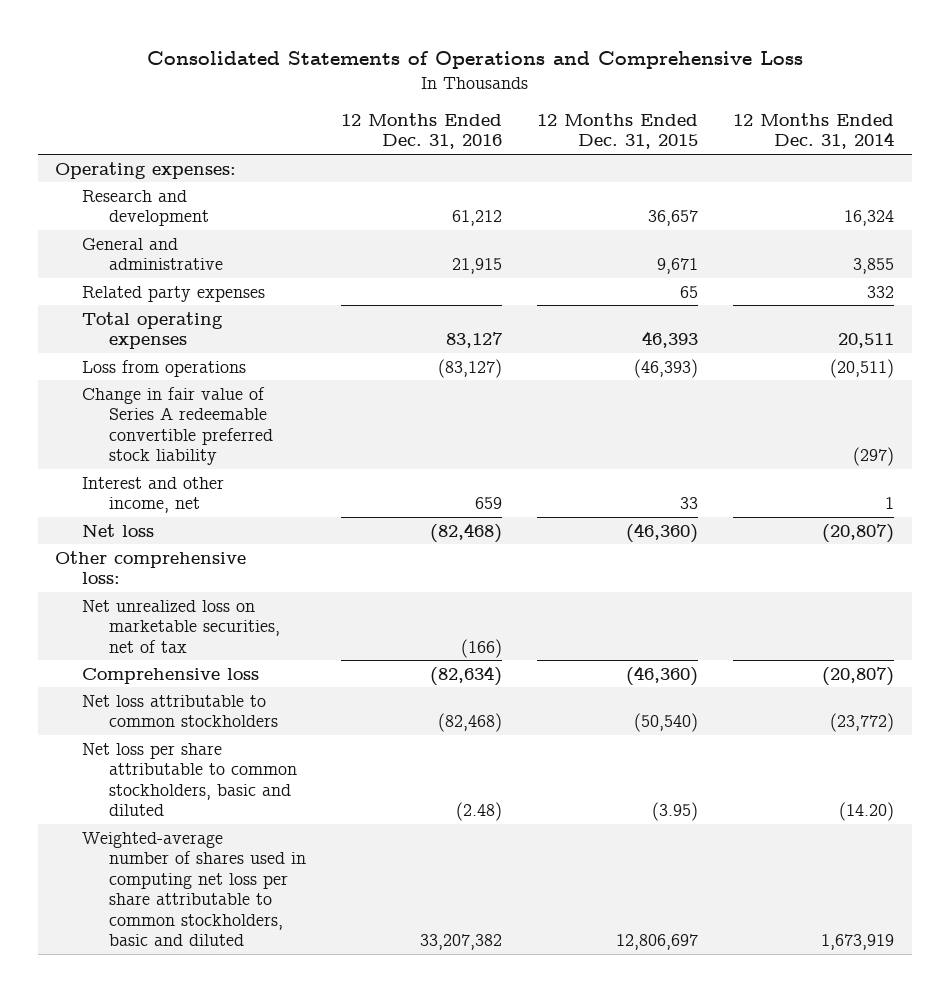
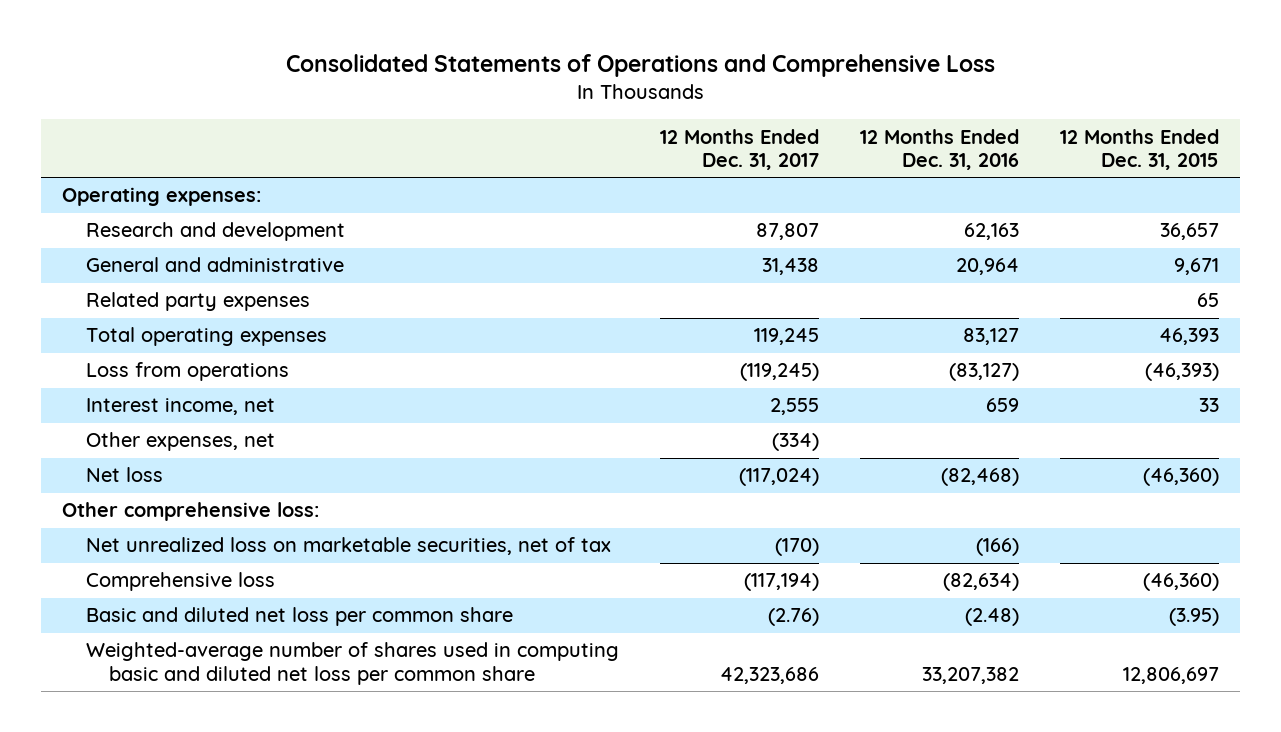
- | 12 Months Ended Dec. 31, 2016 | 12 Months Ended Dec. 31, 2015 | 12 Months Ended Dec. 31, 2014
+ | 12 Months Ended Dec. 31, 2017 | 12 Months Ended Dec. 31, 2016 | 12 Months Ended Dec. 31, 2015
- Research and development | 61,212 | 36,657 | 16,324
- General and administrative | 21,915 | 9,671 | 3,855
+ Research and development | 87,807 | 62,163 | 36,657
+ General and administrative | 31,438 | 20,964 | 9,671
- Change in fair value of Series A redeemable convertible preferred stock liability | | | (297)
- Interest and other income, net | 659 | 33 | 1
+ Interest income, net | 2,555 | 659 | 33
+ Other expenses, net | (334) | |
- Net loss attributable to common stockholders | (82,468) | (50,540) | (23,772)
- Net loss per share attributable to common stockholders, basic and diluted | (2.48) | (3.95) | (14.20)
- Weighted-average number of shares used in computing net loss per share attributable to common stockholders, basic and diluted | 33,207,382 | 12,806,697 | 1,673,919
+ Basic and diluted net loss per common share | (2.76) | (2.48) | (3.95)
+ Weighted-average number of shares used in computing basic and diluted net loss per common share | 42,323,686 | 33,207,382 | 12,806,697

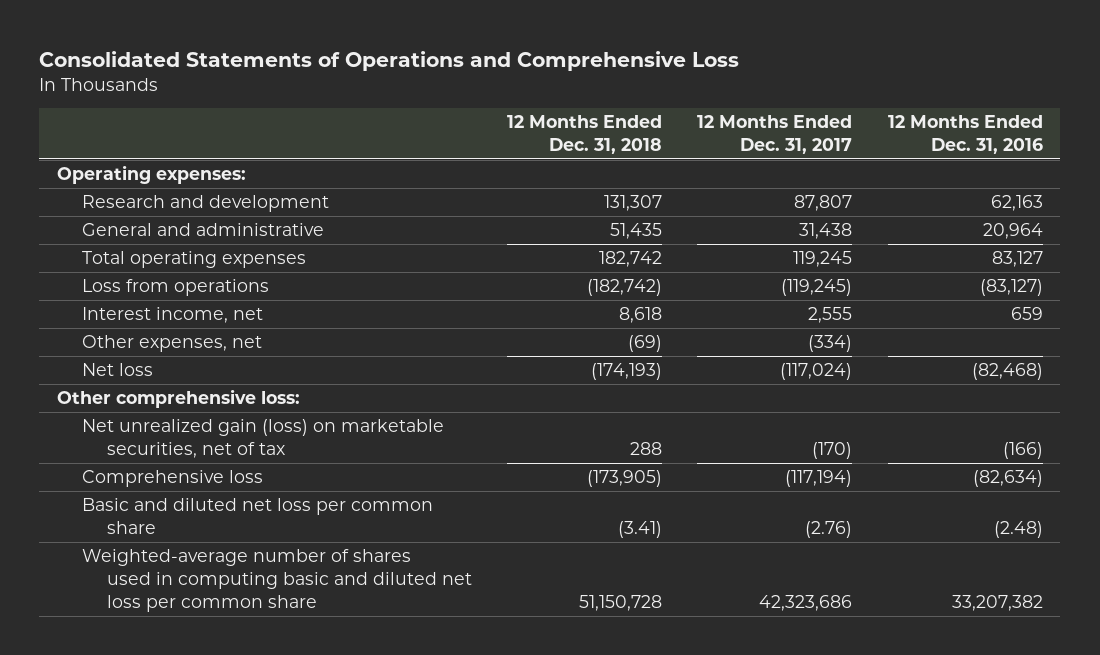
- | 12 Months Ended Dec. 31, 2017 | 12 Months Ended Dec. 31, 2016 | 12 Months Ended Dec. 31, 2015
+ | 12 Months Ended Dec. 31, 2018 | 12 Months Ended Dec. 31, 2017 | 12 Months Ended Dec. 31, 2016
- Related party expenses | | | 65
- Net unrealized loss on marketable securities, net of tax | (170) | (166) |
+ Net unrealized gain (loss) on marketable securities, net of tax | 288 | (170) | (166)

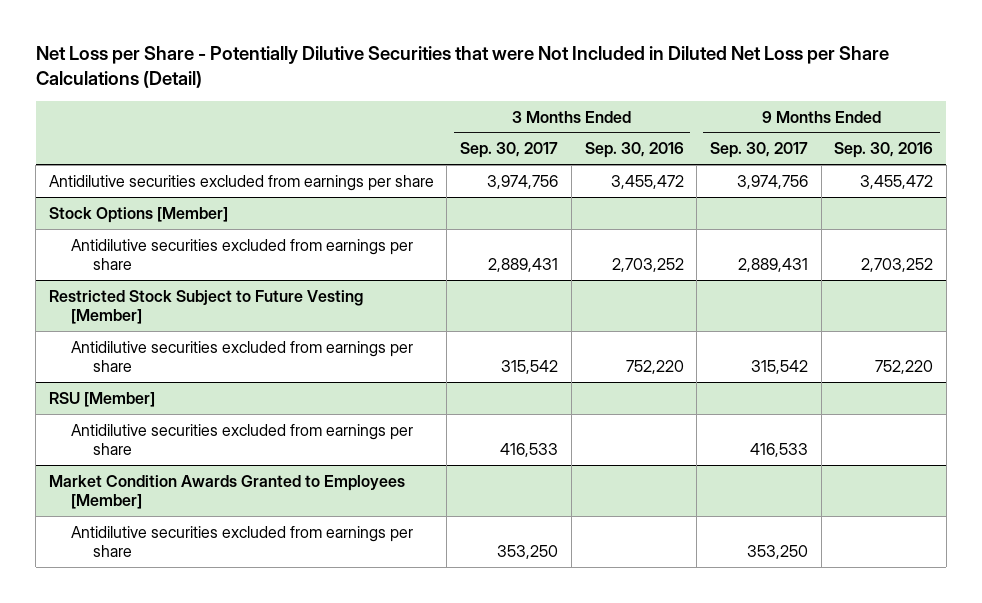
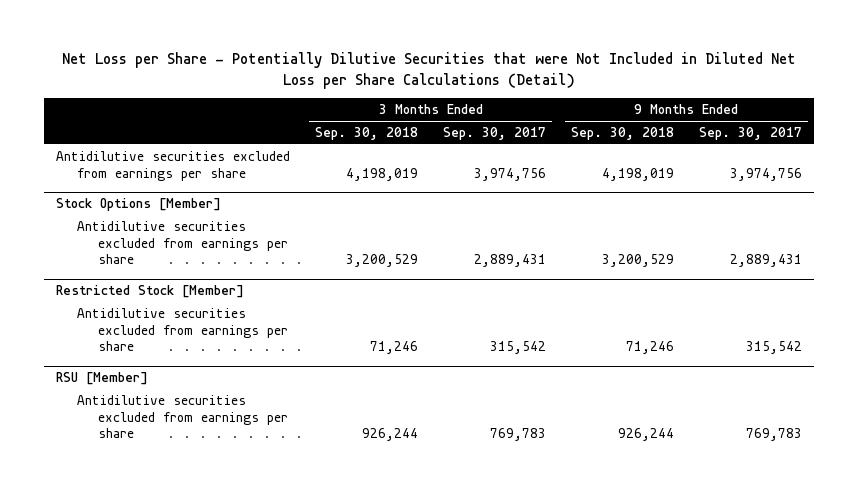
- | 3 Months Ended Sep. 30, 2017 | 3 Months Ended Sep. 30, 2016 | 9 Months Ended Sep. 30, 2017 | 9 Months Ended Sep. 30, 2016
+ | 3 Months Ended Sep. 30, 2018 | 3 Months Ended Sep. 30, 2017 | 9 Months Ended Sep. 30, 2018 | 9 Months Ended Sep. 30, 2017
- Restricted Stock Subject to Future Vesting [Member]
+ Restricted Stock [Member]
@ RSU [Member]
- Antidilutive securities excluded from earnings per share | 416,533 | | 416,533 |
- Market Condition Awards Granted to Employees [Member]
- Antidilutive securities excluded from earnings per share | 353,250 | | 353,250 |
@ RSU [Member]
+ Antidilutive securities excluded from earnings per share | 926,244 | 769,783 | 926,244 | 769,783

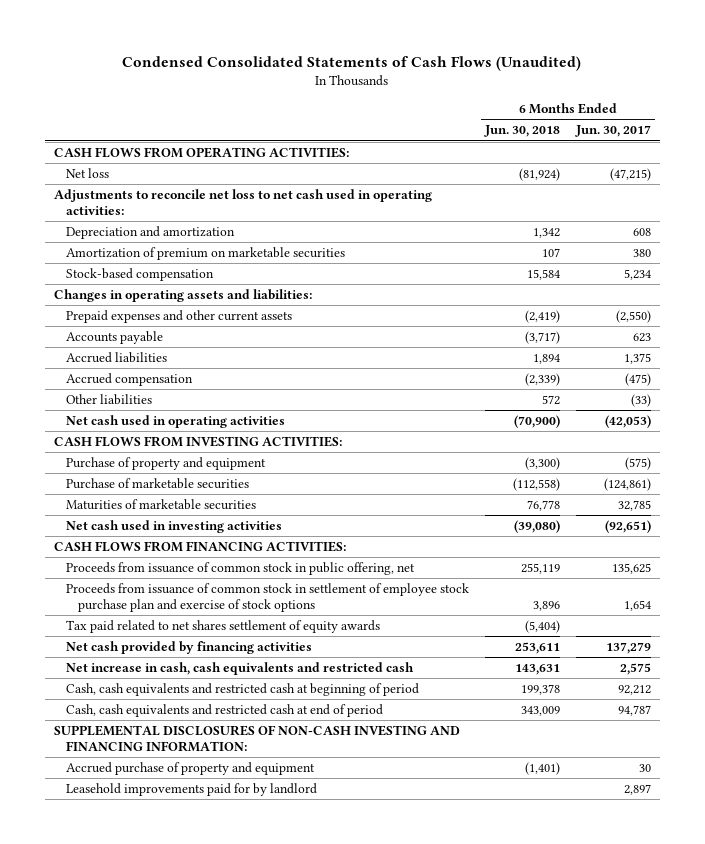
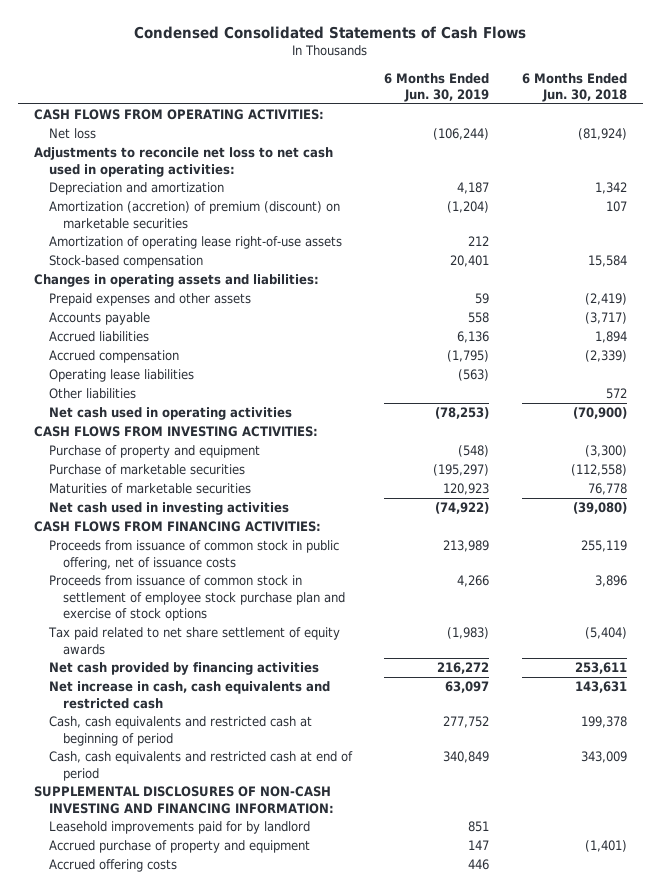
- Condensed Consolidated Statements of Cash Flows (Unaudited)
+ Condensed Consolidated Statements of Cash Flows
- | 6 Months Ended Jun. 30, 2018 | 6 Months Ended Jun. 30, 2017
+ | 6 Months Ended Jun. 30, 2019 | 6 Months Ended Jun. 30, 2018
- Amortization of premium on marketable securities | 107 | 380
+ Amortization (accretion) of premium (discount) on marketable securities | (1,204) | 107
+ Amortization of operating lease right-of-use assets | 212 |
- Prepaid expenses and other current assets | (2,419) | (2,550)
+ Prepaid expenses and other assets | 59 | (2,419)
+ Operating lease liabilities | (563) |
- Proceeds from issuance of common stock in public offering, net | 255,119 | 135,625
+ Proceeds from issuance of common stock in public offering, net of issuance costs | 213,989 | 255,119
- Tax paid related to net shares settlement of equity awards | (5,404) |
+ Tax paid related to net share settlement of equity awards | (1,983) | (5,404)
moved down: Accrued purchase of property and equipment | 147 | (1,401)
+ Accrued offering costs | 446 |

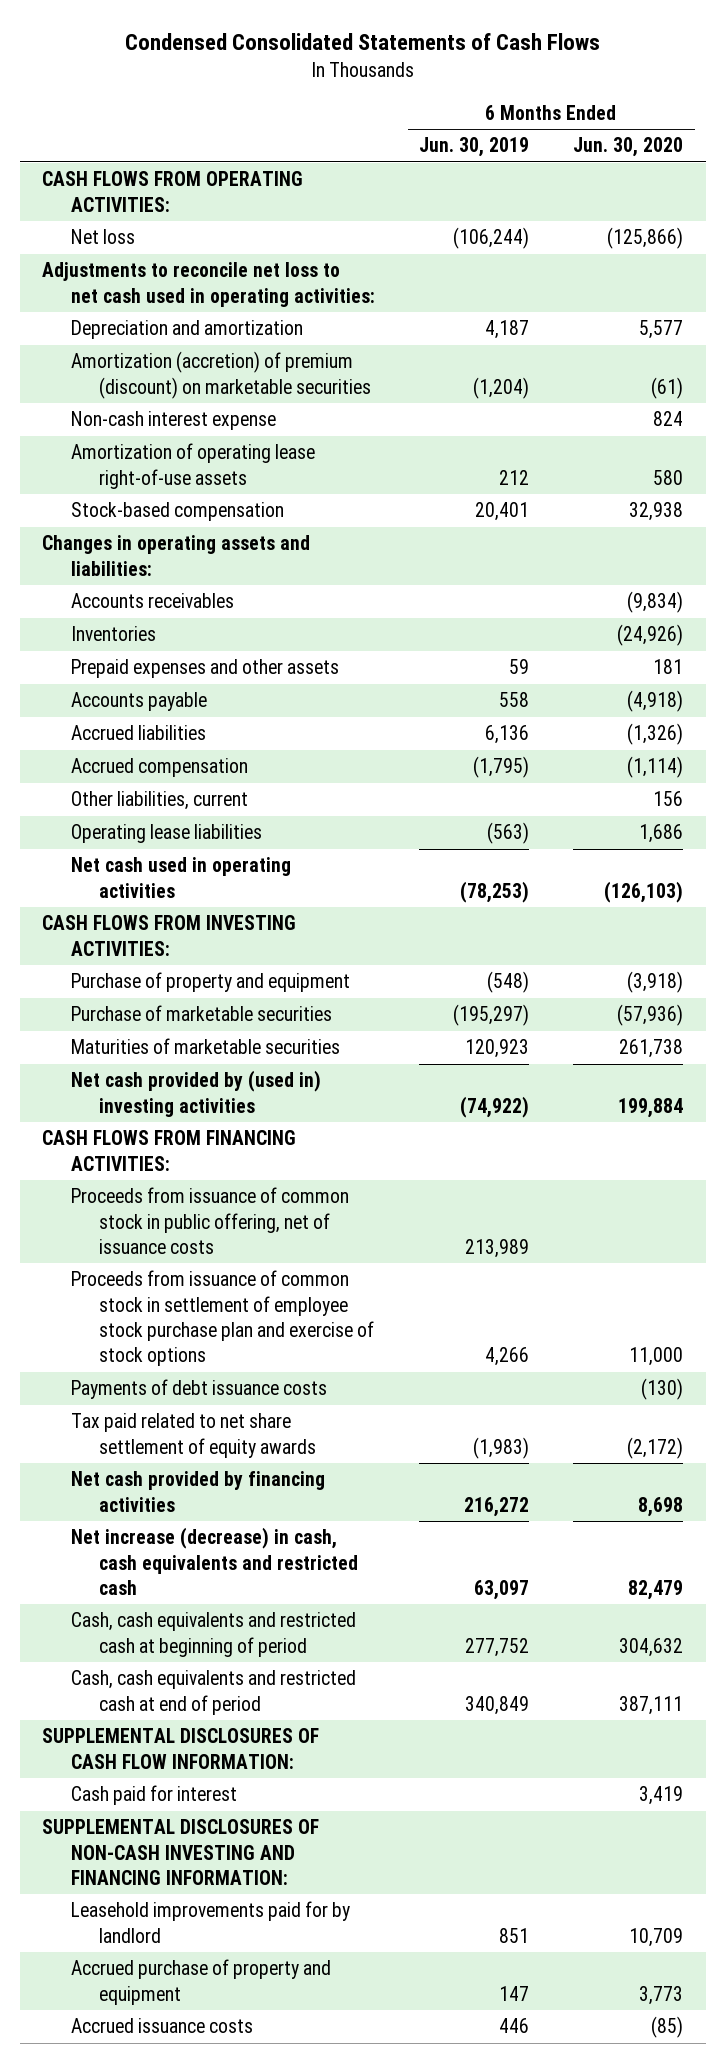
- | 6 Months Ended Jun. 30, 2019 | 6 Months Ended Jun. 30, 2018
+ | 6 Months Ended Jun. 30, 2019 | 6 Months Ended Jun. 30, 2020
+ Non-cash interest expense | | 824
+ Accounts receivables | | (9,834)
+ Inventories | | (24,926)
+ Other liabilities, current | | 156
- Other liabilities | | 572
- Net cash used in investing activities | (74,922) | (39,080)
+ Net cash provided by (used in) investing activities | (74,922) | 199,884
+ Payments of debt issuance costs | | (130)
- Net increase in cash, cash equivalents and restricted cash | 63,097 | 143,631
+ Net increase (decrease) in cash, cash equivalents and restricted cash | 63,097 | 82,479
+ SUPPLEMENTAL DISCLOSURES OF CASH FLOW INFORMATION:
+ Cash paid for interest | | 3,419
- Accrued offering costs | 446 |
+ Accrued issuance costs | 446 | (85)

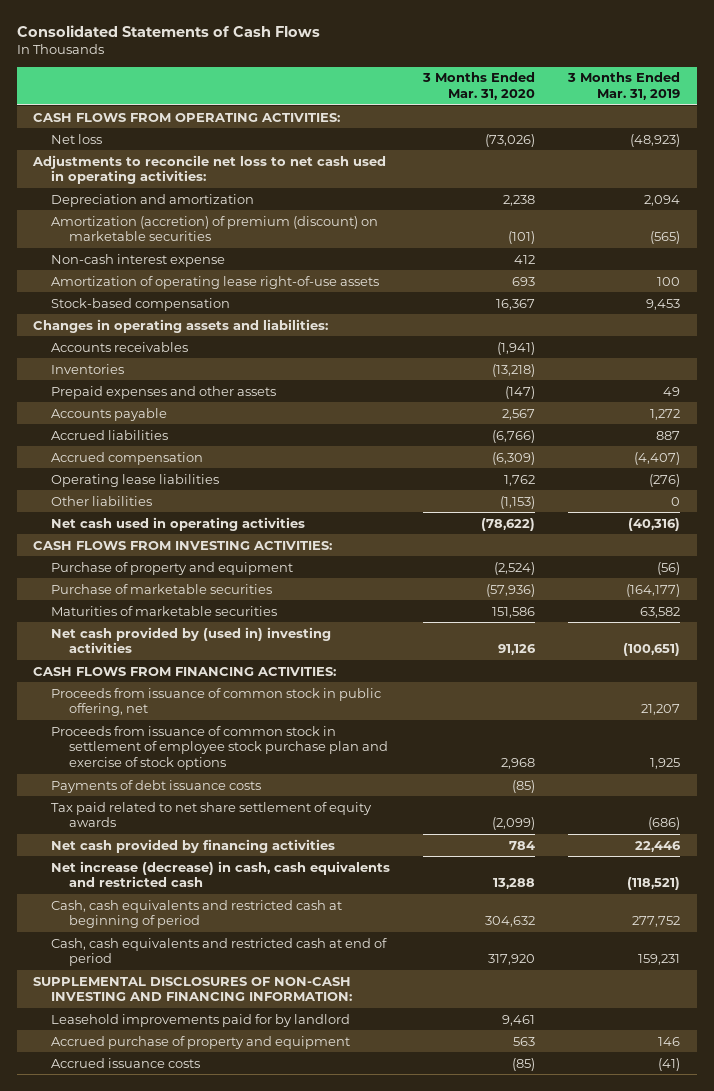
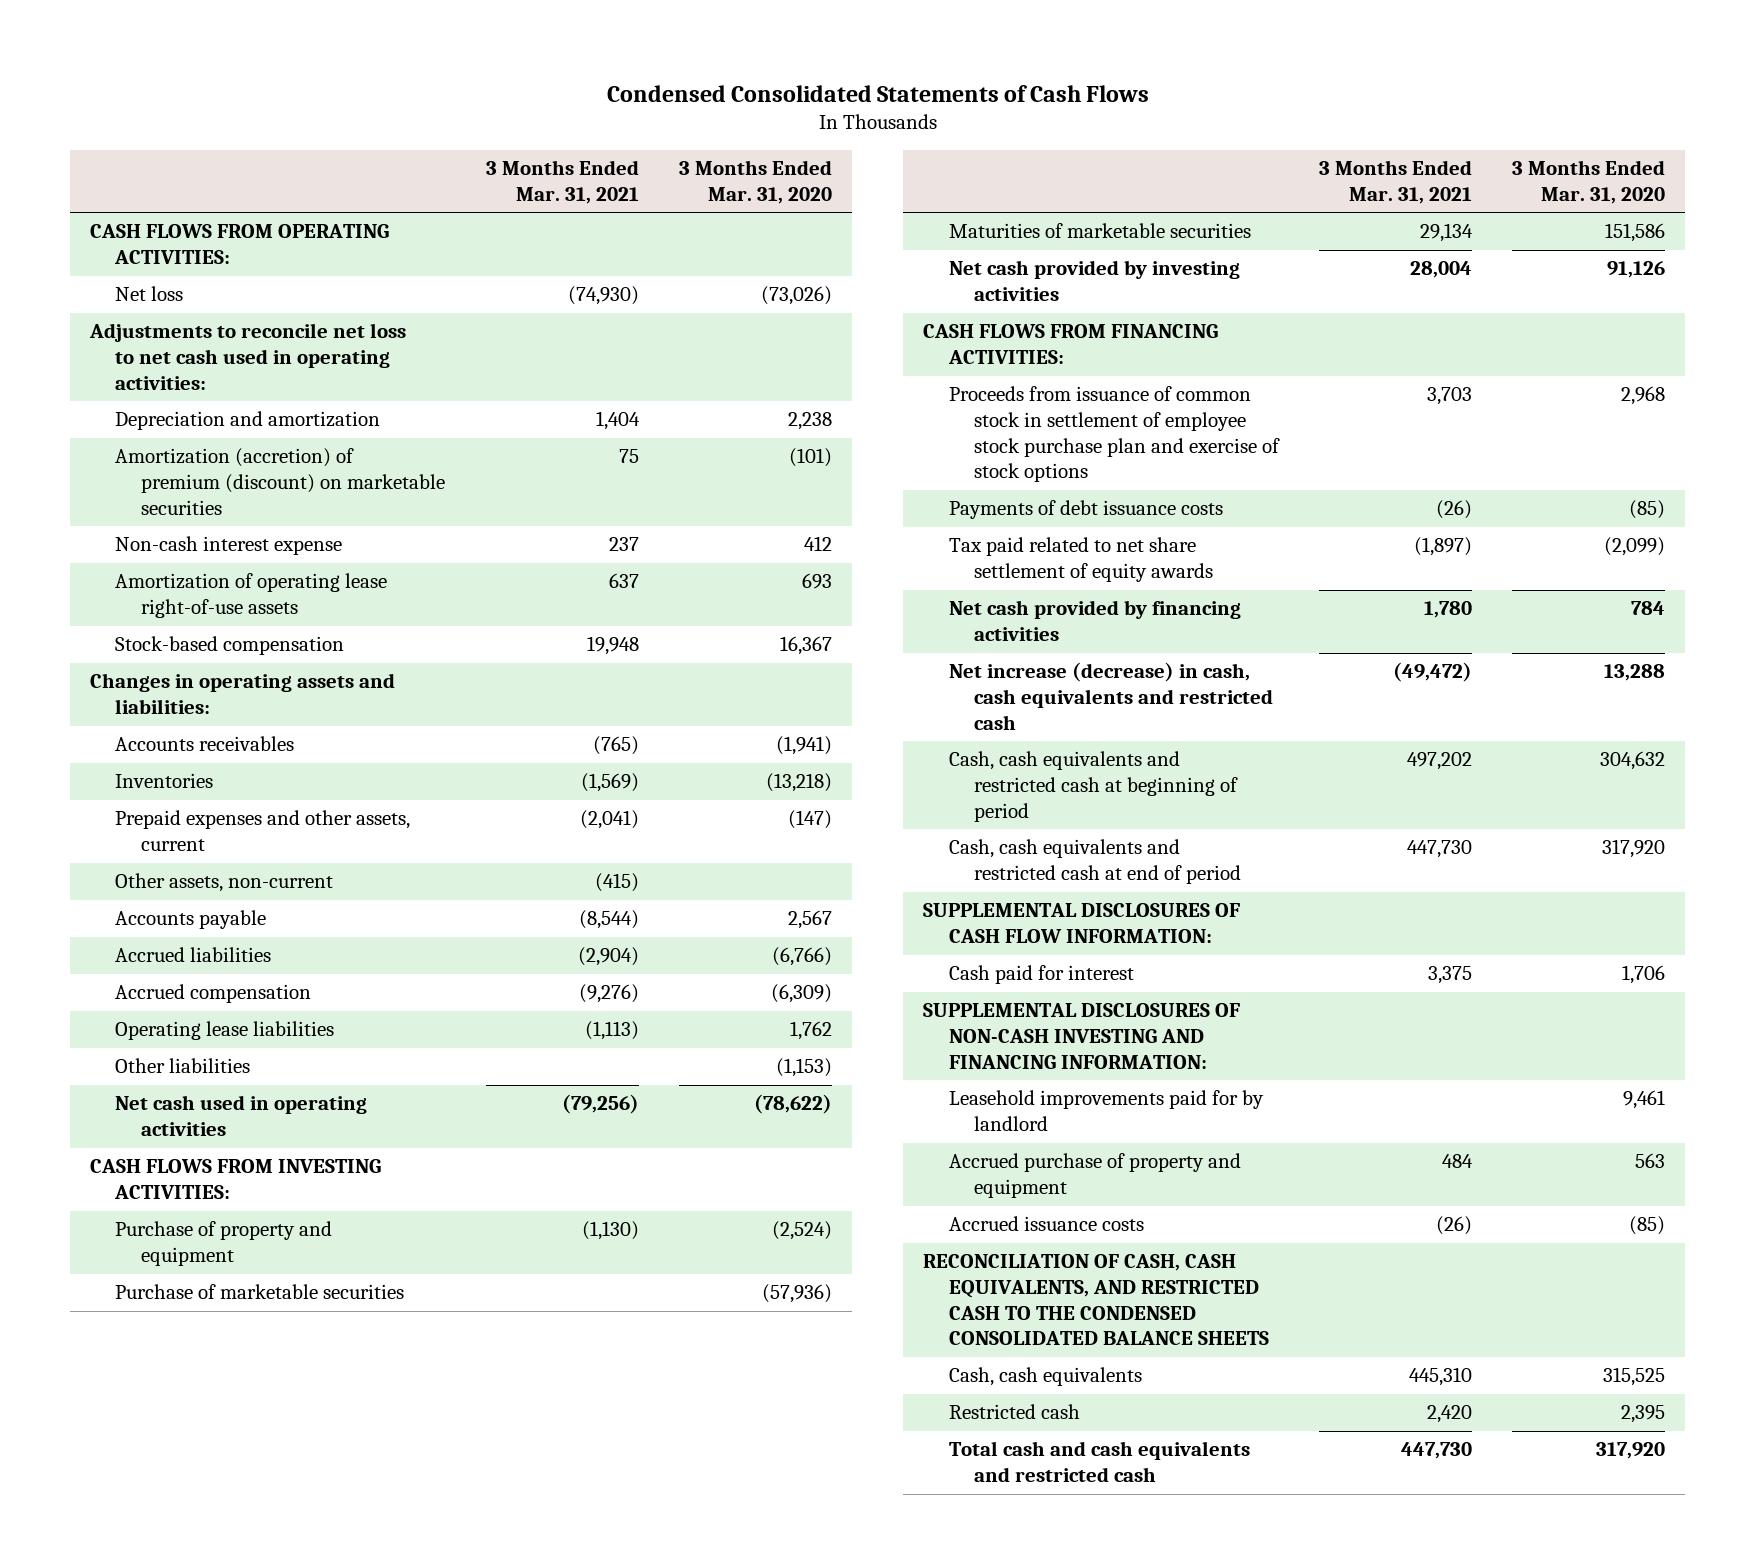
- Consolidated Statements of Cash Flows
+ Condensed Consolidated Statements of Cash Flows
- | 3 Months Ended Mar. 31, 2020 | 3 Months Ended Mar. 31, 2019
+ | 3 Months Ended Mar. 31, 2021 | 3 Months Ended Mar. 31, 2020
- Prepaid expenses and other assets | (147) | 49
+ Prepaid expenses and other assets, current | (2,041) | (147)
+ Other assets, non-current | (415) |
- Net cash provided by (used in) investing activities | 91,126 | (100,651)
+ Net cash provided by investing activities | 28,004 | 91,126
- Proceeds from issuance of common stock in public offering, net | | 21,207
+ SUPPLEMENTAL DISCLOSURES OF CASH FLOW INFORMATION:
+ Cash paid for interest | 3,375 | 1,706
+ RECONCILIATION OF CASH, CASH EQUIVALENTS, AND RESTRICTED CASH TO THE CONDENSED CONSOLIDATED BALANCE SHEETS
+ Cash, cash equivalents | 445,310 | 315,525
+ Restricted cash | 2,420 | 2,395
+ Total cash and cash equivalents and restricted cash | 447,730 | 317,920

